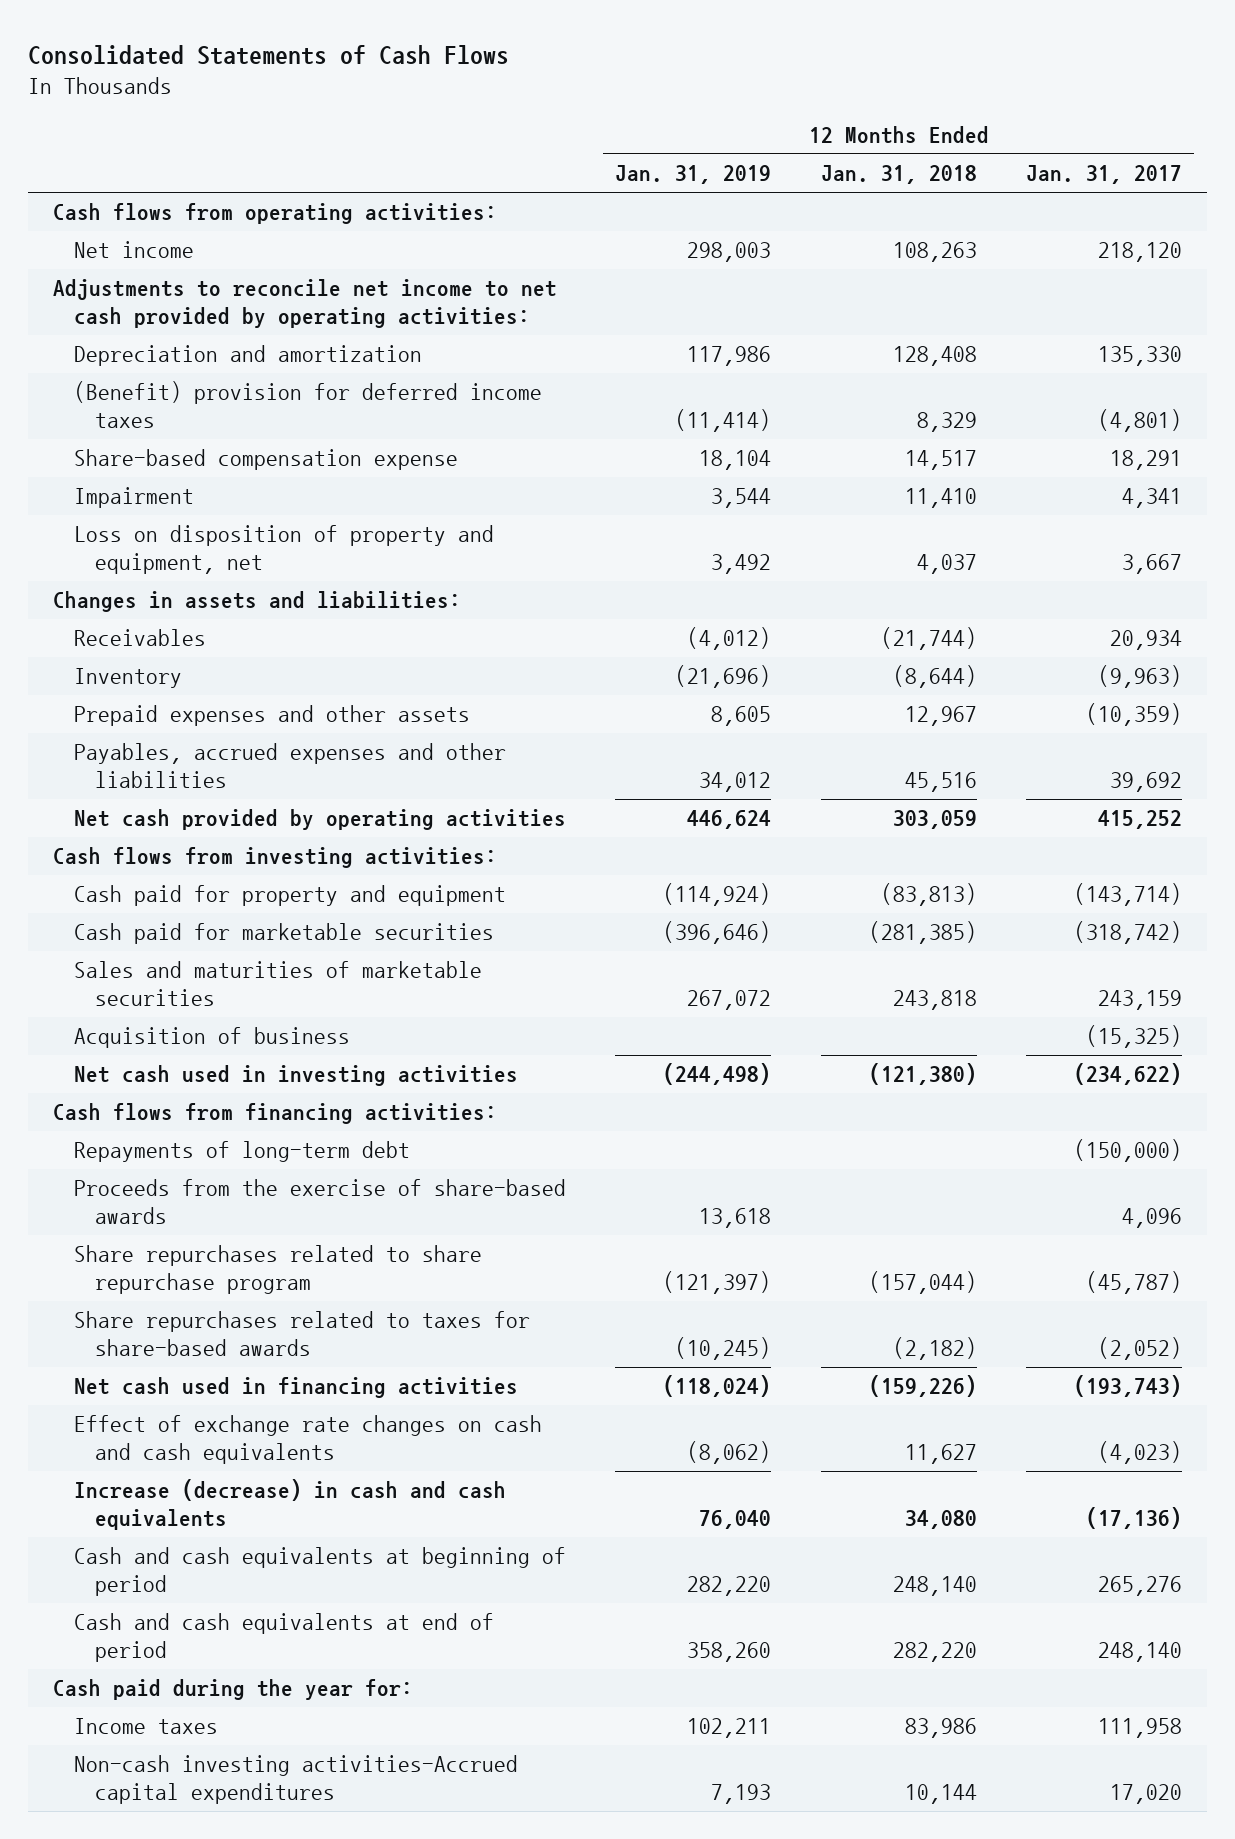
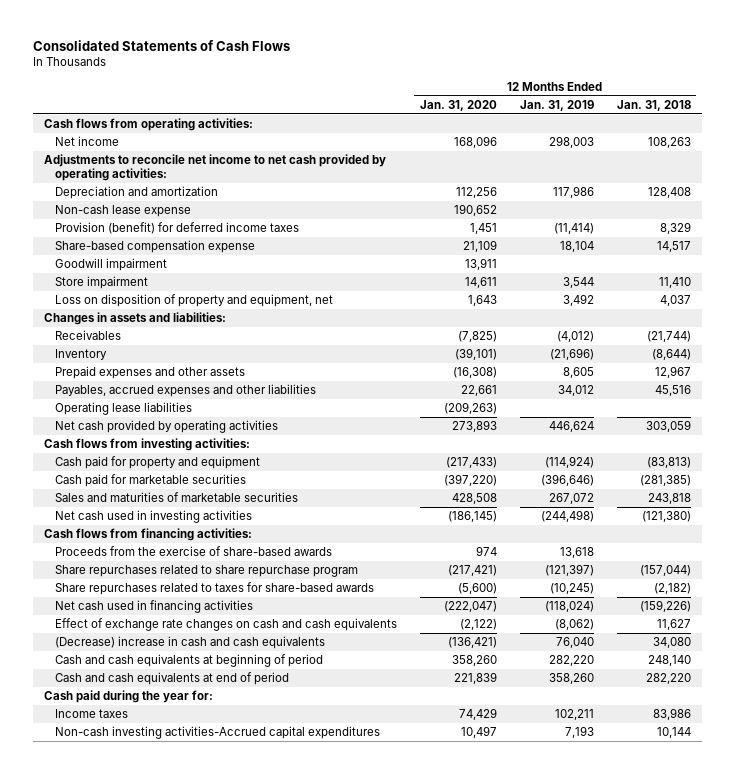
- | 12 Months Ended Jan. 31, 2019 | 12 Months Ended Jan. 31, 2018 | 12 Months Ended Jan. 31, 2017
+ | 12 Months Ended Jan. 31, 2020 | 12 Months Ended Jan. 31, 2019 | 12 Months Ended Jan. 31, 2018
- (Benefit) provision for deferred income taxes | (11,414) | 8,329 | (4,801)
+ Non-cash lease expense | 190,652 | |
+ Provision (benefit) for deferred income taxes | 1,451 | (11,414) | 8,329
- Impairment | 3,544 | 11,410 | 4,341
+ Goodwill impairment | 13,911 | |
+ Store impairment | 14,611 | 3,544 | 11,410
+ Operating lease liabilities | (209,263) | |
- Acquisition of business | | | (15,325)
- Repayments of long-term debt | | | (150,000)
- Increase (decrease) in cash and cash equivalents | 76,040 | 34,080 | (17,136)
+ (Decrease) increase in cash and cash equivalents | (136,421) | 76,040 | 34,080

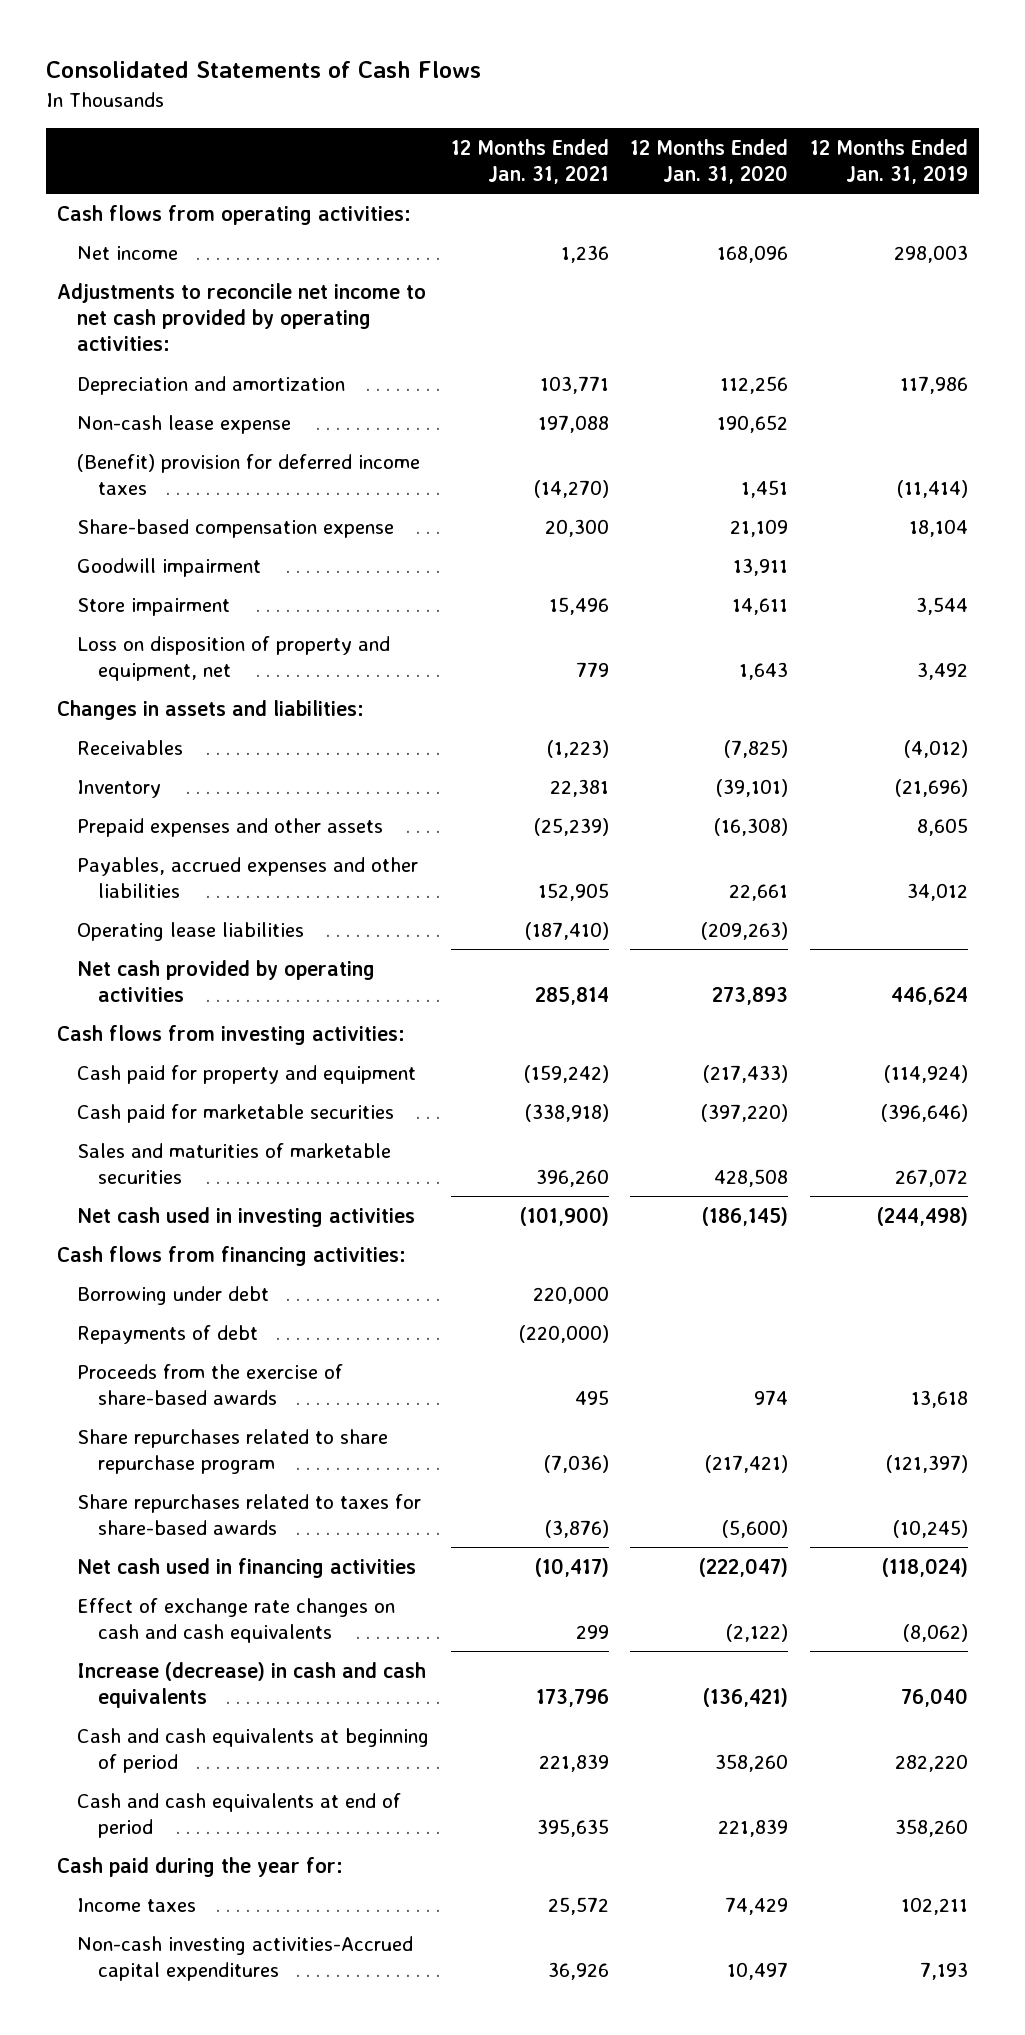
- | 12 Months Ended Jan. 31, 2020 | 12 Months Ended Jan. 31, 2019 | 12 Months Ended Jan. 31, 2018
+ | 12 Months Ended Jan. 31, 2021 | 12 Months Ended Jan. 31, 2020 | 12 Months Ended Jan. 31, 2019
- Provision (benefit) for deferred income taxes | 1,451 | (11,414) | 8,329
+ (Benefit) provision for deferred income taxes | (14,270) | 1,451 | (11,414)
+ Borrowing under debt | 220,000 | |
+ Repayments of debt | (220,000) | |
- (Decrease) increase in cash and cash equivalents | (136,421) | 76,040 | 34,080
+ Increase (decrease) in cash and cash equivalents | 173,796 | (136,421) | 76,040

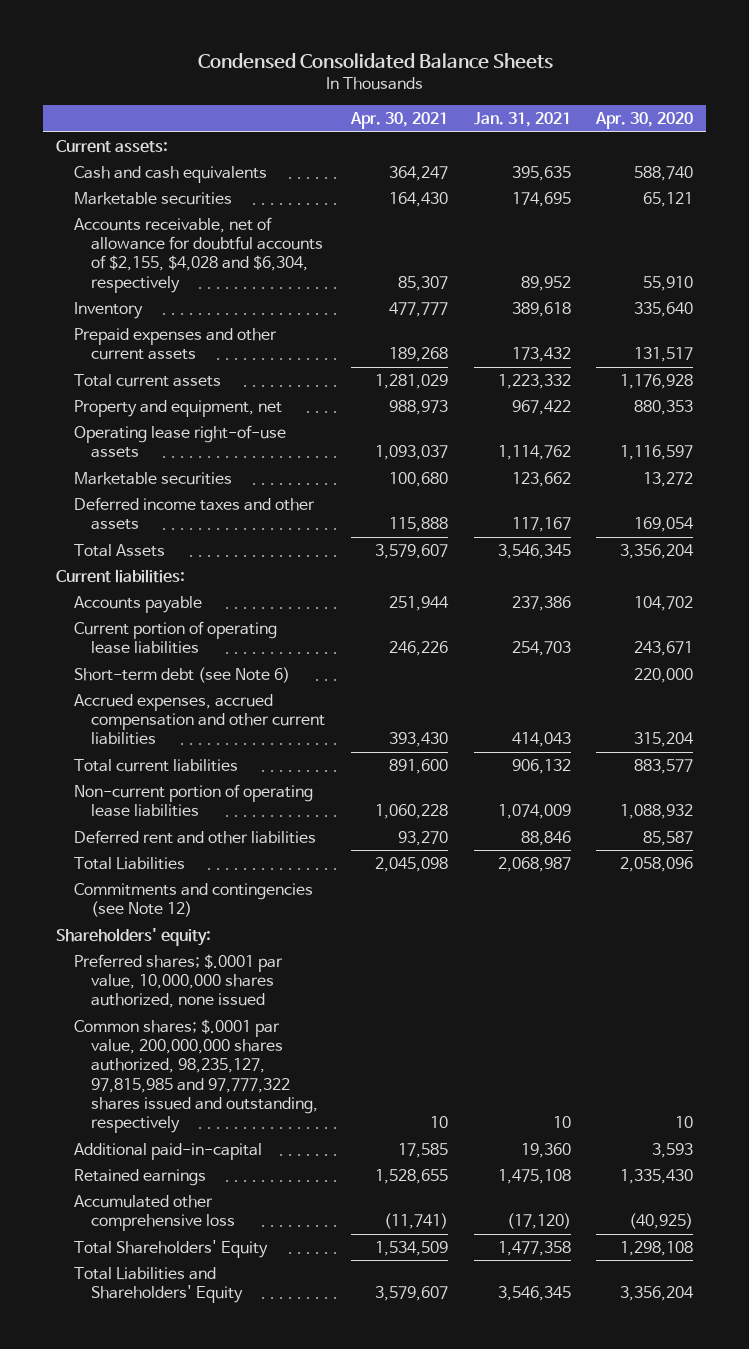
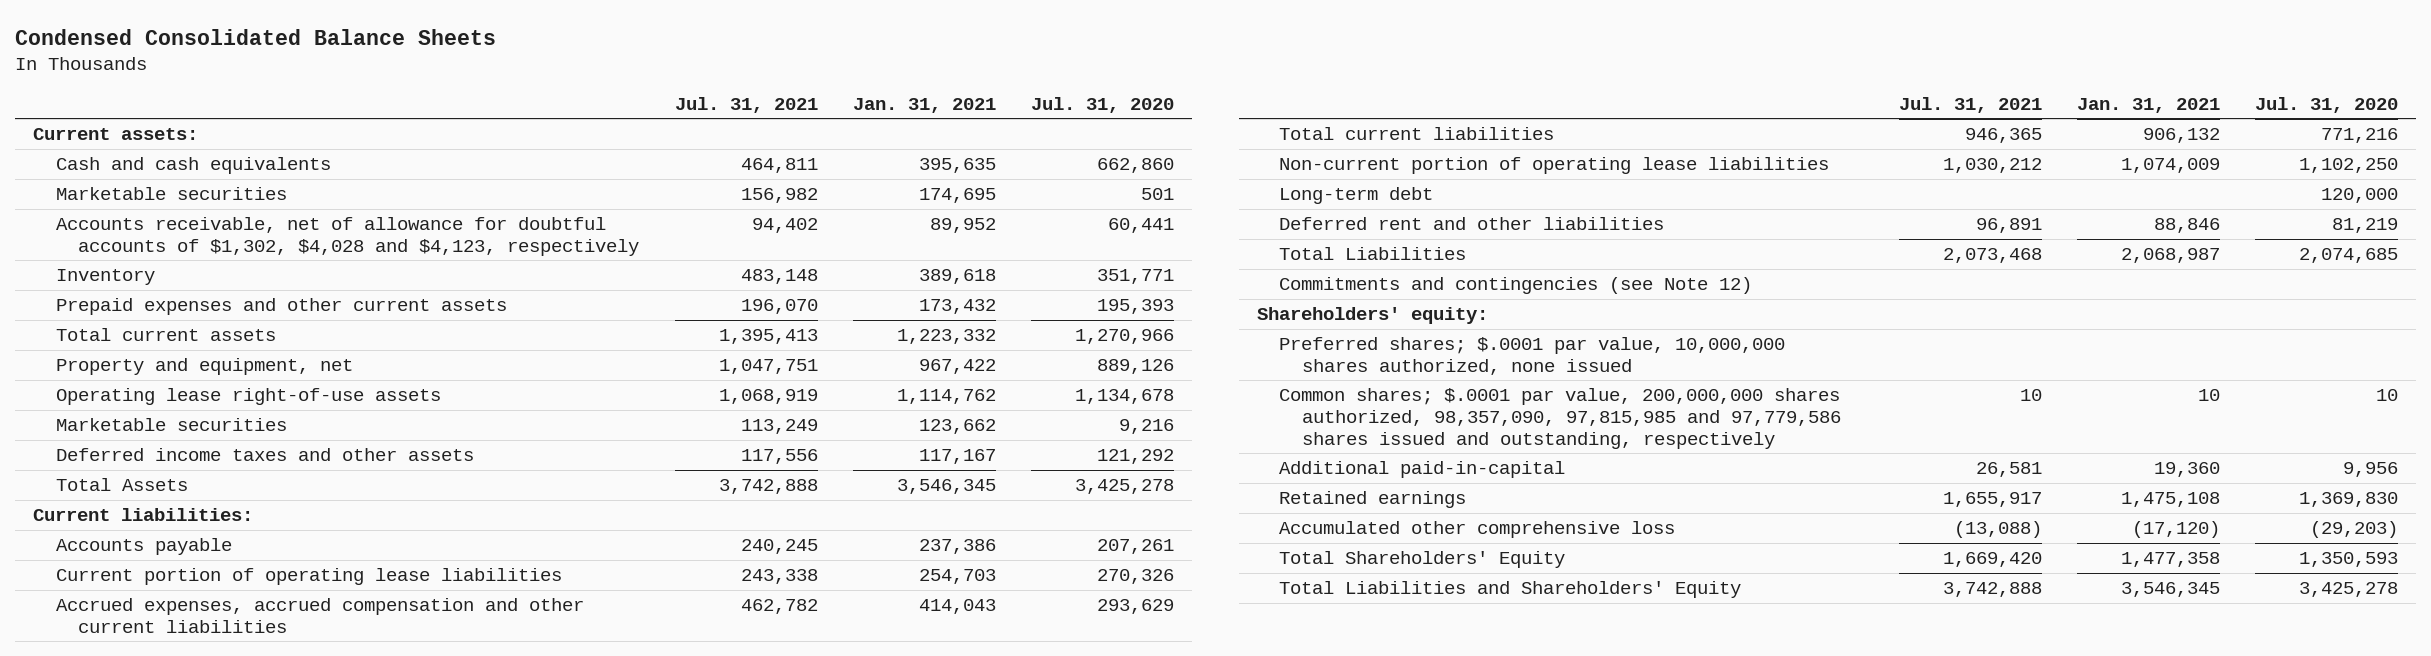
- | Apr. 30, 2021 | Jan. 31, 2021 | Apr. 30, 2020
+ | Jul. 31, 2021 | Jan. 31, 2021 | Jul. 31, 2020
- Accounts receivable, net of allowance for doubtful accounts of $2,155, $4,028 and $6,304, respectively | 85,307 | 89,952 | 55,910
+ Accounts receivable, net of allowance for doubtful accounts of $1,302, $4,028 and $4,123, respectively | 94,402 | 89,952 | 60,441
- Short-term debt (see Note 6) | | | 220,000
+ Long-term debt | | | 120,000
- Common shares; $.0001 par value, 200,000,000 shares authorized, 98,235,127, 97,815,985 and 97,777,322 shares issued and outstanding, respectively | 10 | 10 | 10
+ Common shares; $.0001 par value, 200,000,000 shares authorized, 98,357,090, 97,815,985 and 97,779,586 shares issued and outstanding, respectively | 10 | 10 | 10

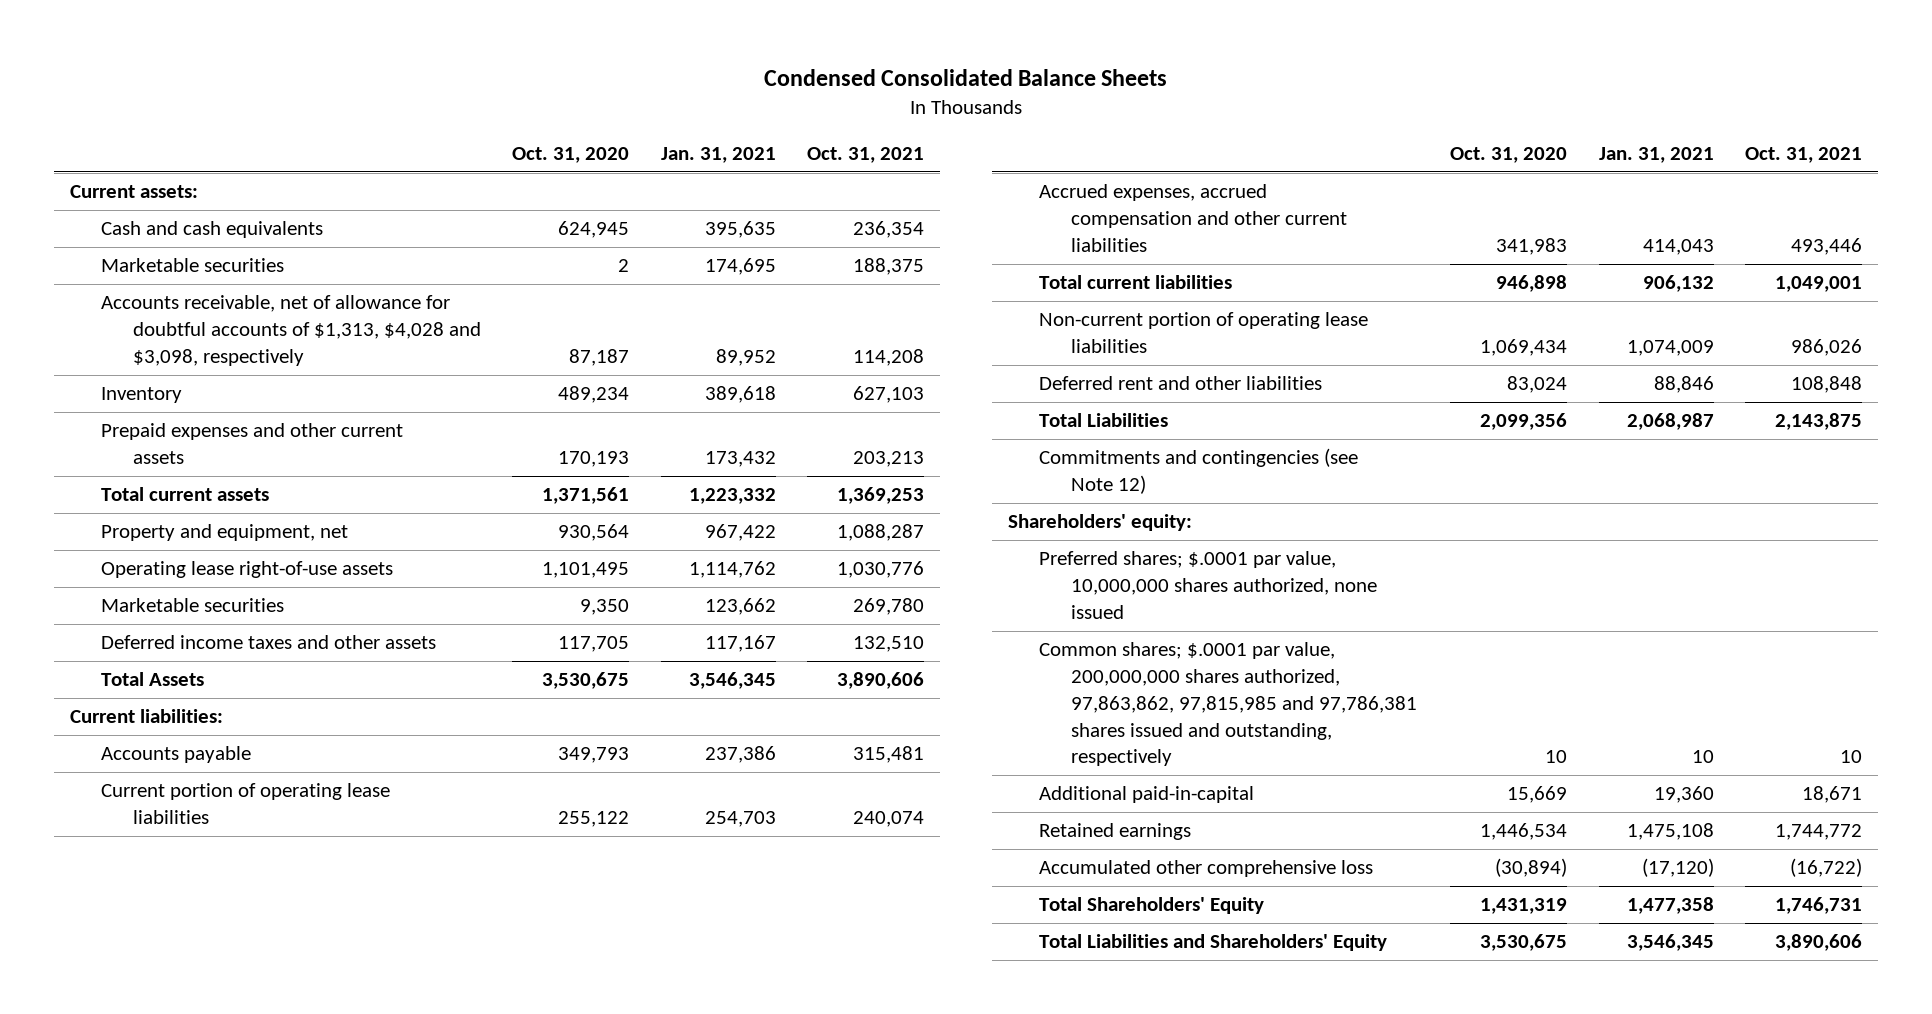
- | Jul. 31, 2021 | Jan. 31, 2021 | Jul. 31, 2020
+ | Oct. 31, 2020 | Jan. 31, 2021 | Oct. 31, 2021
- Accounts receivable, net of allowance for doubtful accounts of $1,302, $4,028 and $4,123, respectively | 94,402 | 89,952 | 60,441
+ Accounts receivable, net of allowance for doubtful accounts of $1,313, $4,028 and $3,098, respectively | 87,187 | 89,952 | 114,208
- Long-term debt | | | 120,000
- Common shares; $.0001 par value, 200,000,000 shares authorized, 98,357,090, 97,815,985 and 97,779,586 shares issued and outstanding, respectively | 10 | 10 | 10
+ Common shares; $.0001 par value, 200,000,000 shares authorized, 97,863,862, 97,815,985 and 97,786,381 shares issued and outstanding, respectively | 10 | 10 | 10

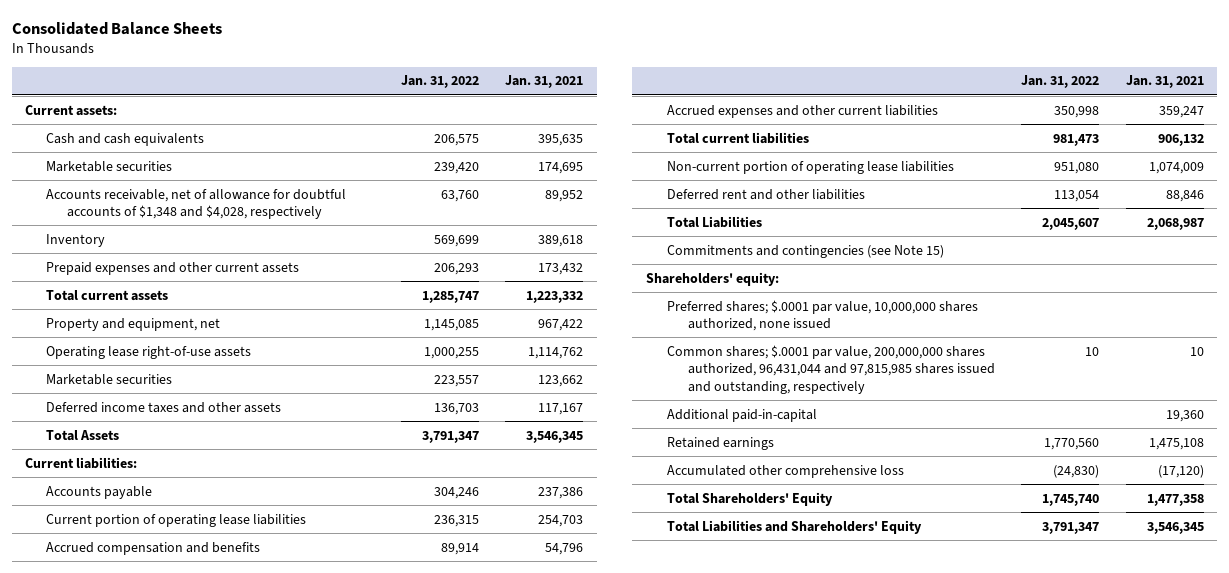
- Condensed Consolidated Balance Sheets
+ Consolidated Balance Sheets
- | Oct. 31, 2020 | Jan. 31, 2021 | Oct. 31, 2021
+ | Jan. 31, 2022 | Jan. 31, 2021
- Accounts receivable, net of allowance for doubtful accounts of $1,313, $4,028 and $3,098, respectively | 87,187 | 89,952 | 114,208
+ Accounts receivable, net of allowance for doubtful accounts of $1,348 and $4,028, respectively | 63,760 | 89,952
- Accrued expenses, accrued compensation and other current liabilities | 341,983 | 414,043 | 493,446
+ Accrued compensation and benefits | 89,914 | 54,796
+ Accrued expenses and other current liabilities | 350,998 | 359,247
- Commitments and contingencies (see Note 12)
+ Commitments and contingencies (see Note 15)
- Common shares; $.0001 par value, 200,000,000 shares authorized, 97,863,862, 97,815,985 and 97,786,381 shares issued and outstanding, respectively | 10 | 10 | 10
+ Common shares; $.0001 par value, 200,000,000 shares authorized, 96,431,044 and 97,815,985 shares issued and outstanding, respectively | 10 | 10

